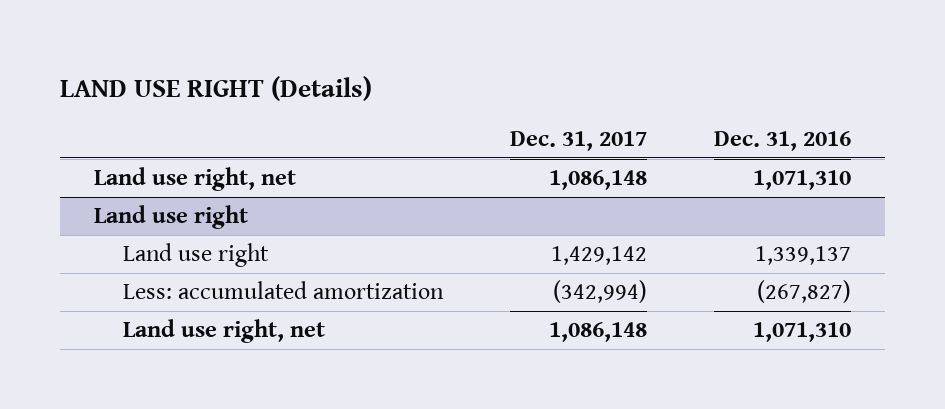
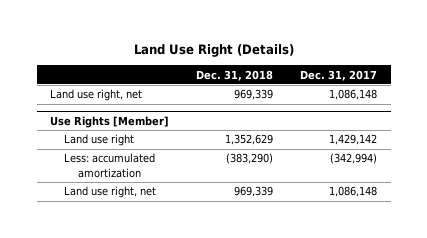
- LAND USE RIGHT (Details)
+ Land Use Right (Details)
- | Dec. 31, 2017 | Dec. 31, 2016
+ | Dec. 31, 2018 | Dec. 31, 2017
- Land use right
+ Use Rights [Member]

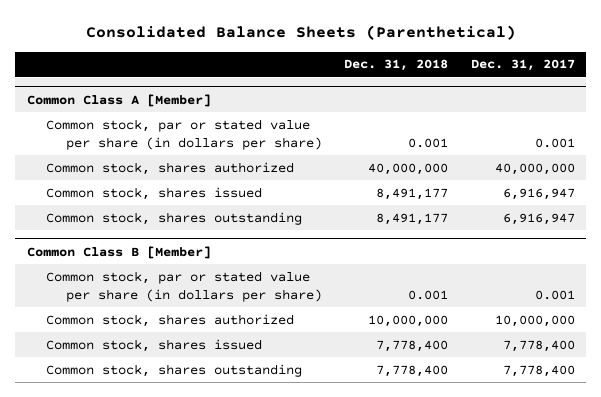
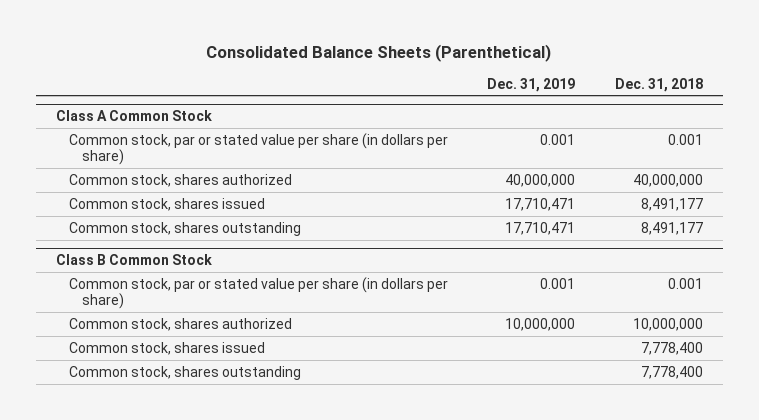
- | Dec. 31, 2018 | Dec. 31, 2017
+ | Dec. 31, 2019 | Dec. 31, 2018
- Common Class A [Member]
+ Class A Common Stock
- Common Class B [Member]
+ Class B Common Stock

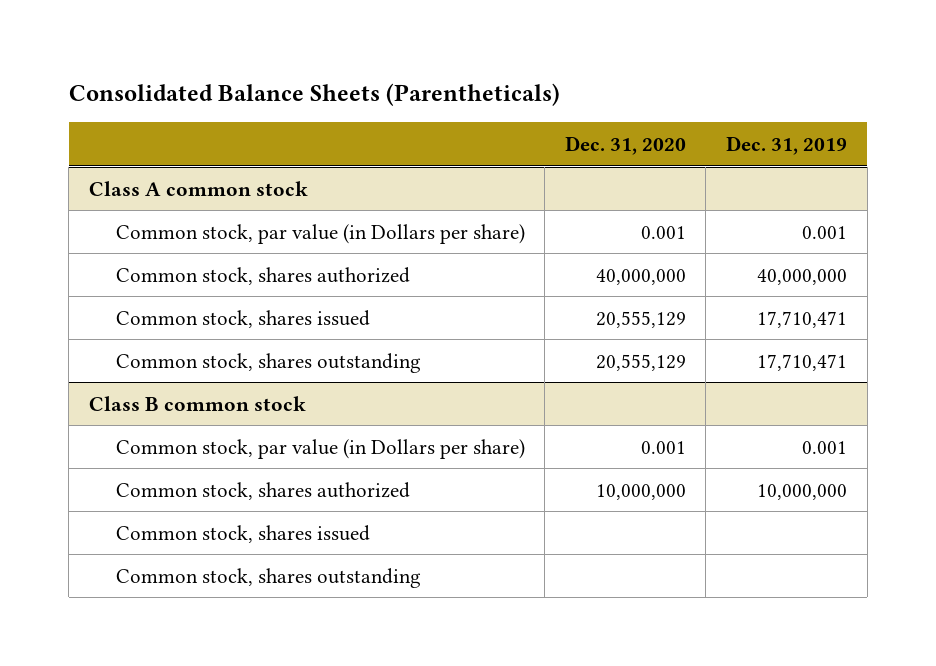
- Consolidated Balance Sheets (Parenthetical)
+ Consolidated Balance Sheets (Parentheticals)
- | Dec. 31, 2019 | Dec. 31, 2018
+ | Dec. 31, 2020 | Dec. 31, 2019
- Class A Common Stock
- Common stock, par or stated value per share (in dollars per share) | 0.001 | 0.001
+ Class A common stock
+ Common stock, par value (in Dollars per share) | 0.001 | 0.001
- Class B Common Stock
- Common stock, par or stated value per share (in dollars per share) | 0.001 | 0.001
+ Class B common stock
+ Common stock, par value (in Dollars per share) | 0.001 | 0.001

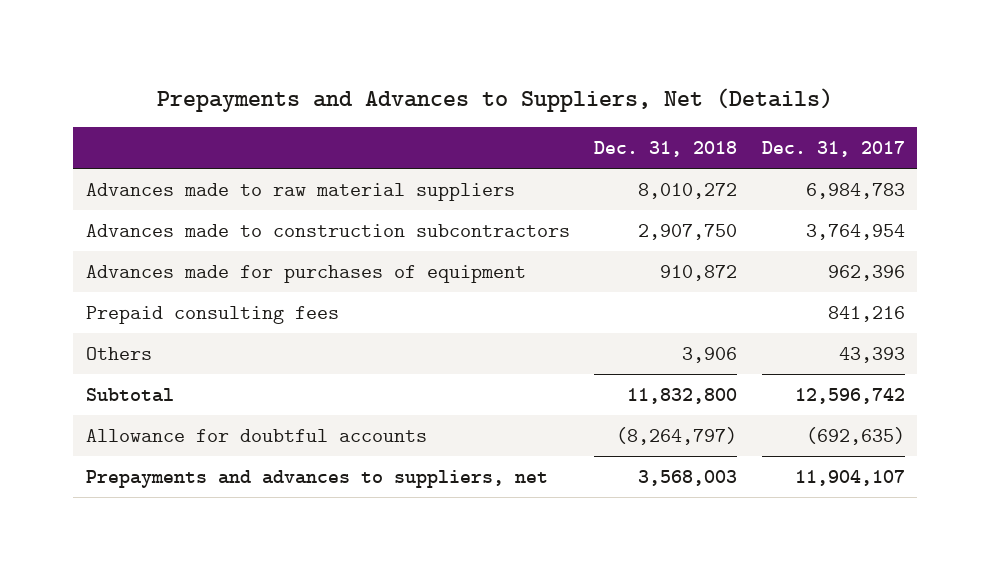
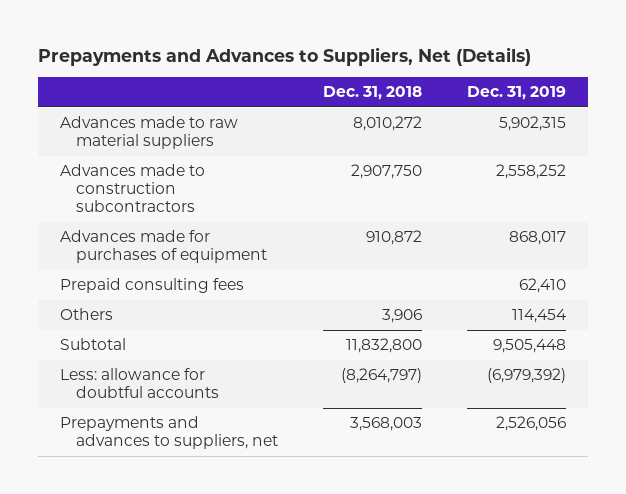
- | Dec. 31, 2018 | Dec. 31, 2017
+ | Dec. 31, 2018 | Dec. 31, 2019
- Allowance for doubtful accounts | (8,264,797) | (692,635)
+ Less: allowance for doubtful accounts | (8,264,797) | (6,979,392)

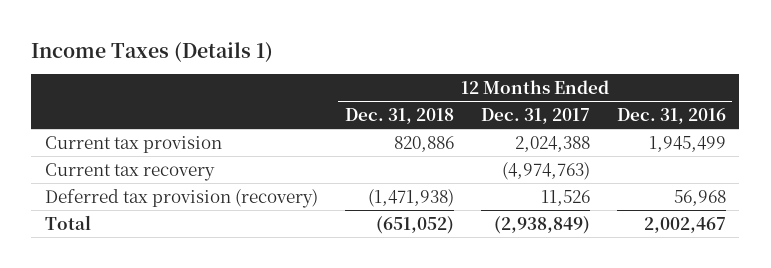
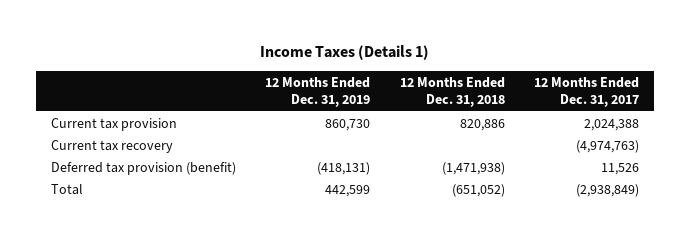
- | 12 Months Ended Dec. 31, 2018 | 12 Months Ended Dec. 31, 2017 | 12 Months Ended Dec. 31, 2016
+ | 12 Months Ended Dec. 31, 2019 | 12 Months Ended Dec. 31, 2018 | 12 Months Ended Dec. 31, 2017
- Deferred tax provision (recovery) | (1,471,938) | 11,526 | 56,968
+ Deferred tax provision (benefit) | (418,131) | (1,471,938) | 11,526

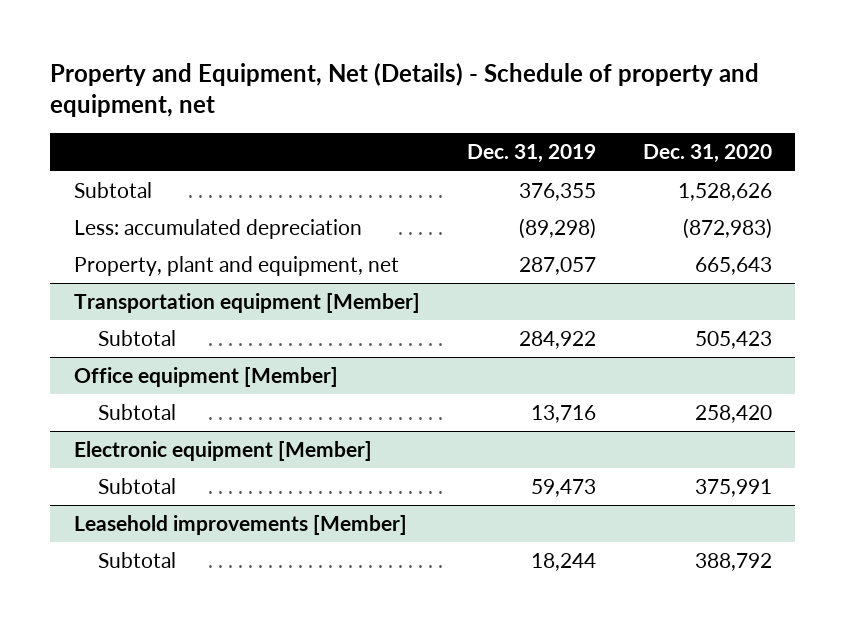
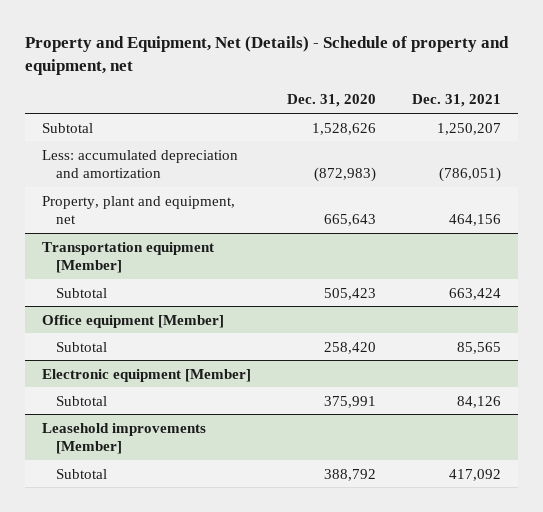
- | Dec. 31, 2019 | Dec. 31, 2020
+ | Dec. 31, 2020 | Dec. 31, 2021
- Less: accumulated depreciation | (89,298) | (872,983)
+ Less: accumulated depreciation and amortization | (872,983) | (786,051)

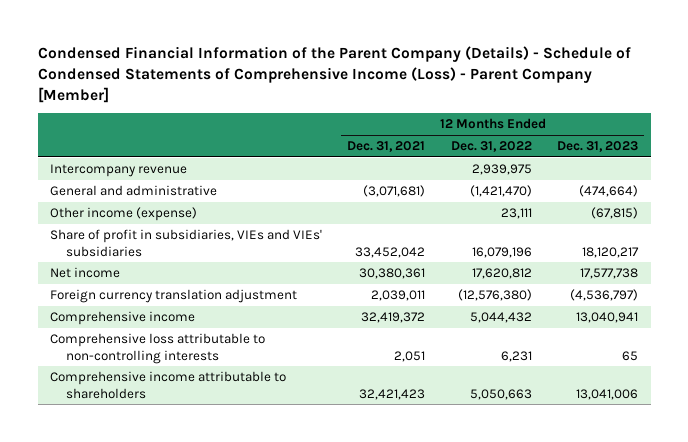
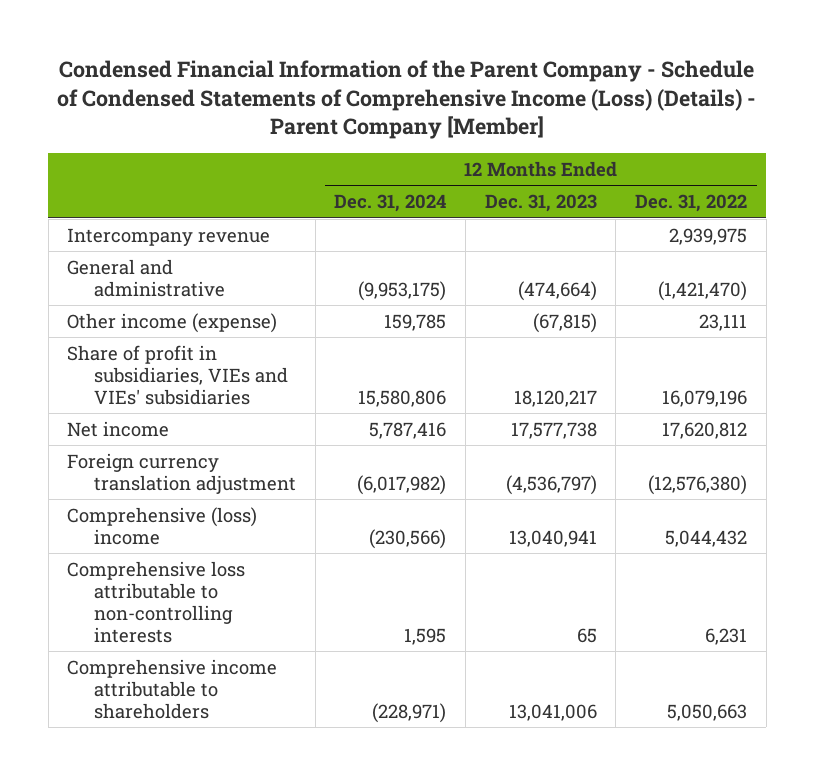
- Condensed Financial Information of the Parent Company (Details) - Schedule of Condensed Statements of Comprehensive Income (Loss) - Parent Company [Member]
+ Condensed Financial Information of the Parent Company - Schedule of Condensed Statements of Comprehensive Income (Loss) (Details) - Parent Company [Member]
- | 12 Months Ended Dec. 31, 2021 | 12 Months Ended Dec. 31, 2022 | 12 Months Ended Dec. 31, 2023
+ | 12 Months Ended Dec. 31, 2024 | 12 Months Ended Dec. 31, 2023 | 12 Months Ended Dec. 31, 2022
- Comprehensive income | 32,419,372 | 5,044,432 | 13,040,941
+ Comprehensive (loss) income | (230,566) | 13,040,941 | 5,044,432

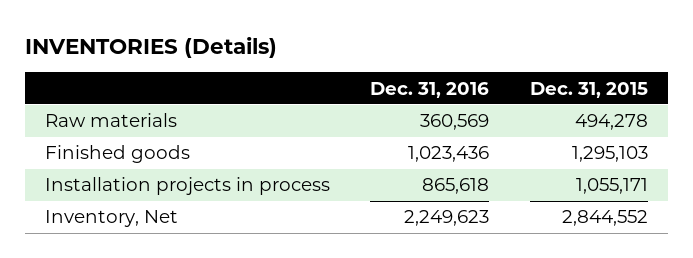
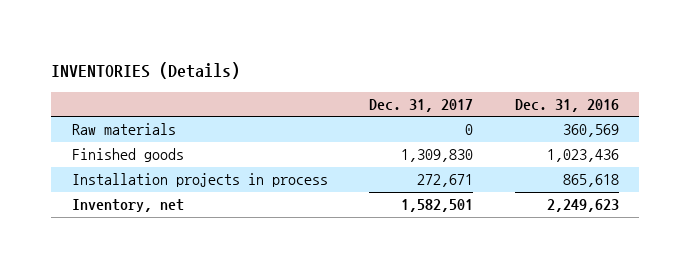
- | Dec. 31, 2016 | Dec. 31, 2015
+ | Dec. 31, 2017 | Dec. 31, 2016
- Inventory, Net | 2,249,623 | 2,844,552
+ Inventory, net | 1,582,501 | 2,249,623

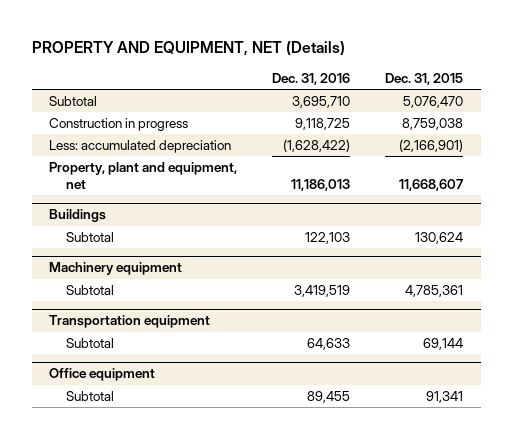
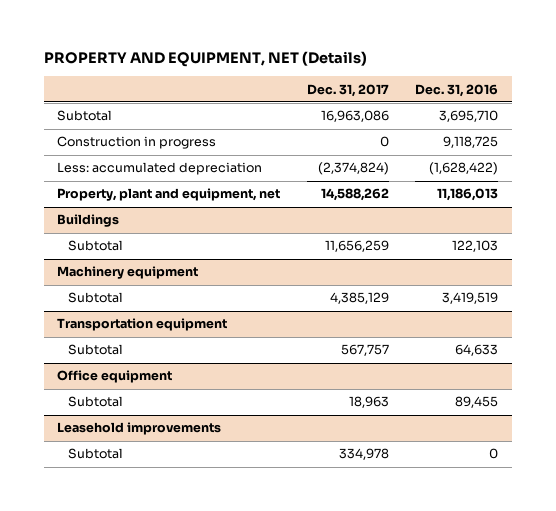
- | Dec. 31, 2016 | Dec. 31, 2015
+ | Dec. 31, 2017 | Dec. 31, 2016
+ Leasehold improvements
+ Subtotal | 334,978 | 0

